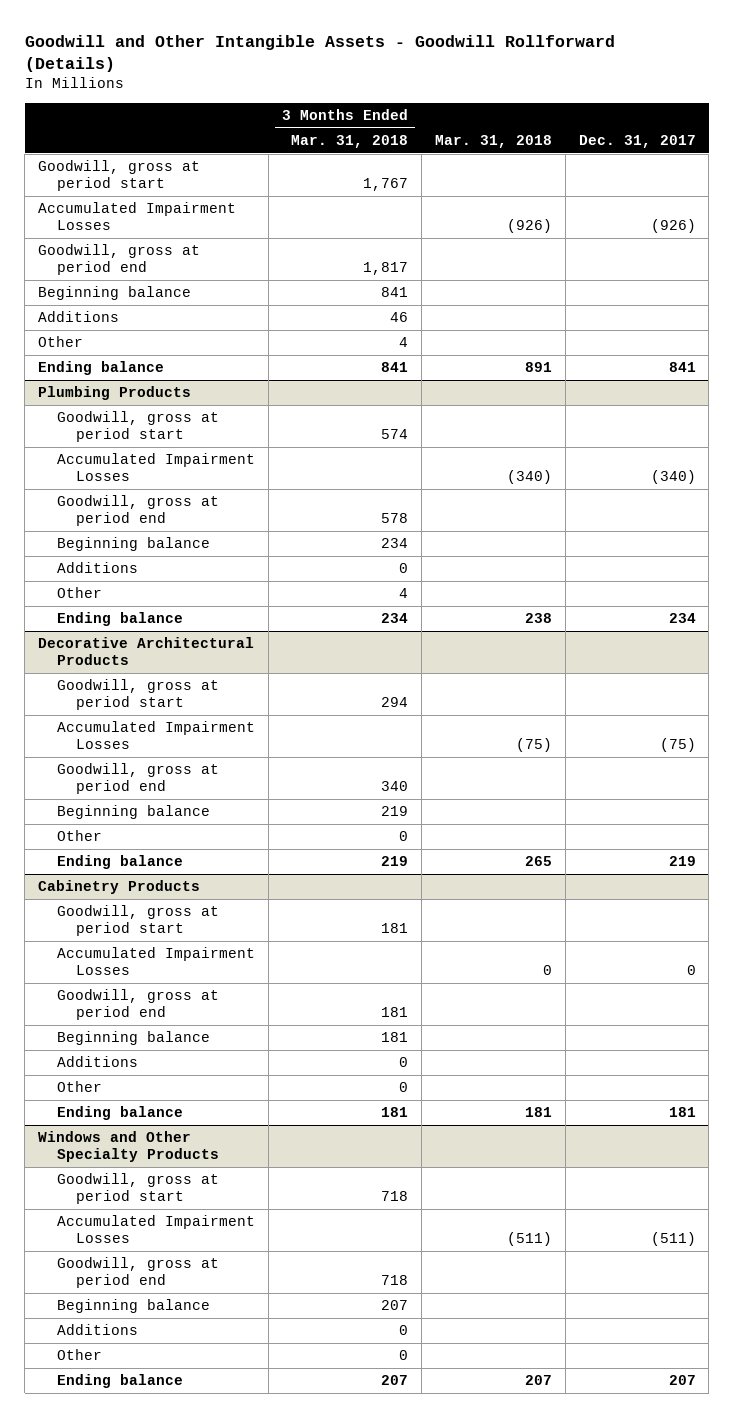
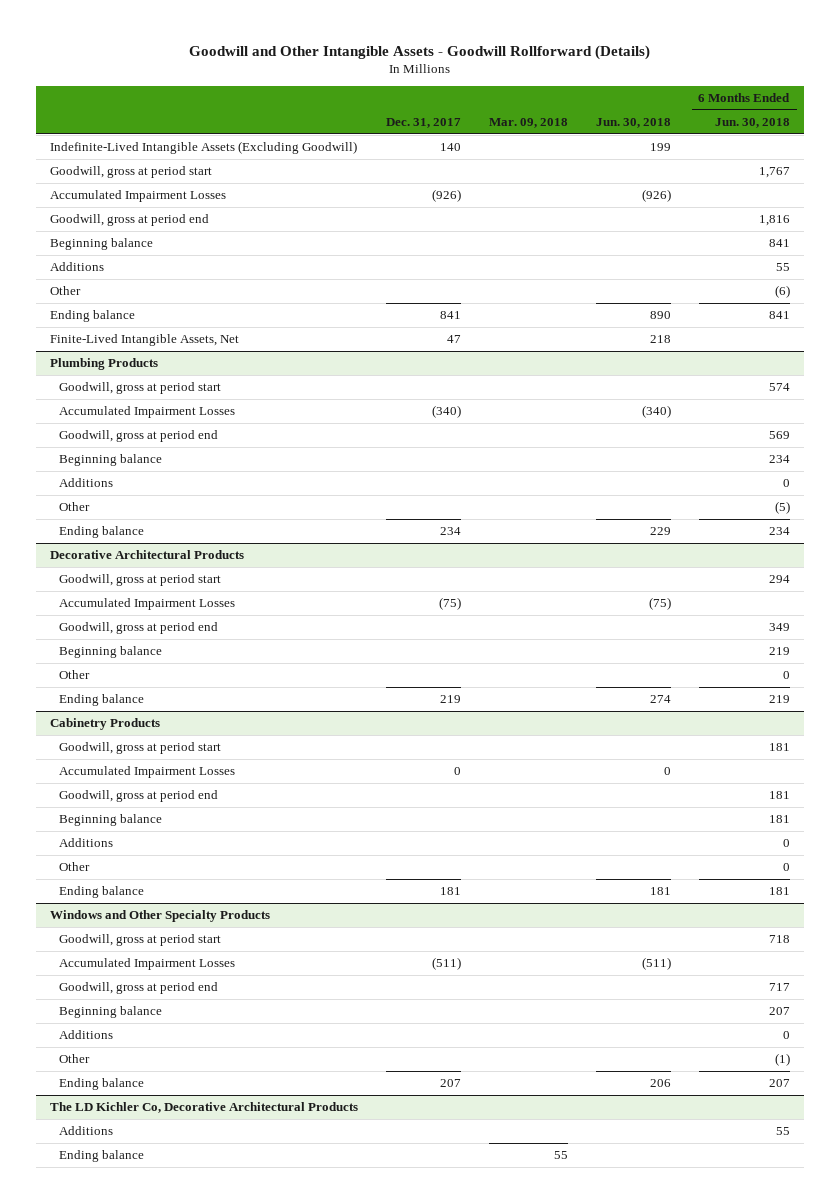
- | 3 Months Ended Mar. 31, 2018 | Mar. 31, 2018 | Dec. 31, 2017
+ | Dec. 31, 2017 | Mar. 09, 2018 | Jun. 30, 2018 | 6 Months Ended Jun. 30, 2018
+ Indefinite-Lived Intangible Assets (Excluding Goodwill) | 140 | | 199 |
+ Finite-Lived Intangible Assets, Net | 47 | | 218 |
+ The LD Kichler Co, Decorative Architectural Products
+ Additions | | | | 55
+ Ending balance | | 55 | |

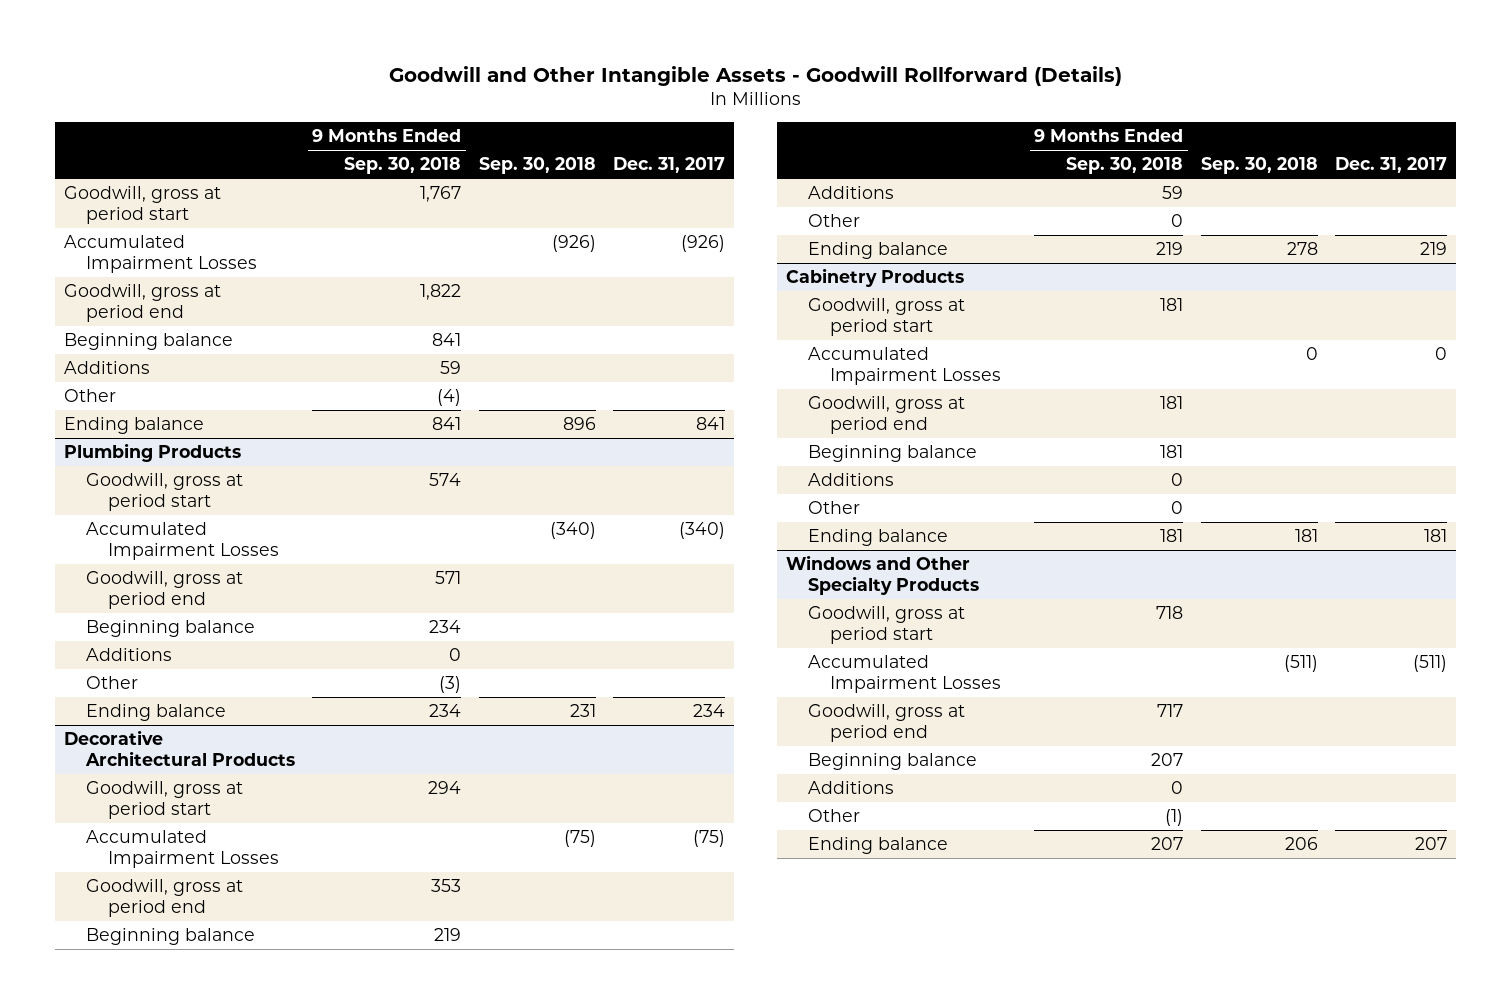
- | Dec. 31, 2017 | Mar. 09, 2018 | Jun. 30, 2018 | 6 Months Ended Jun. 30, 2018
+ | 9 Months Ended Sep. 30, 2018 | Sep. 30, 2018 | Dec. 31, 2017
- Indefinite-Lived Intangible Assets (Excluding Goodwill) | 140 | | 199 |
- Finite-Lived Intangible Assets, Net | 47 | | 218 |
@ Decorative Architectural Products
+ Additions | 59 | |
- The LD Kichler Co, Decorative Architectural Products
- Additions | | | | 55
- Ending balance | | 55 | |

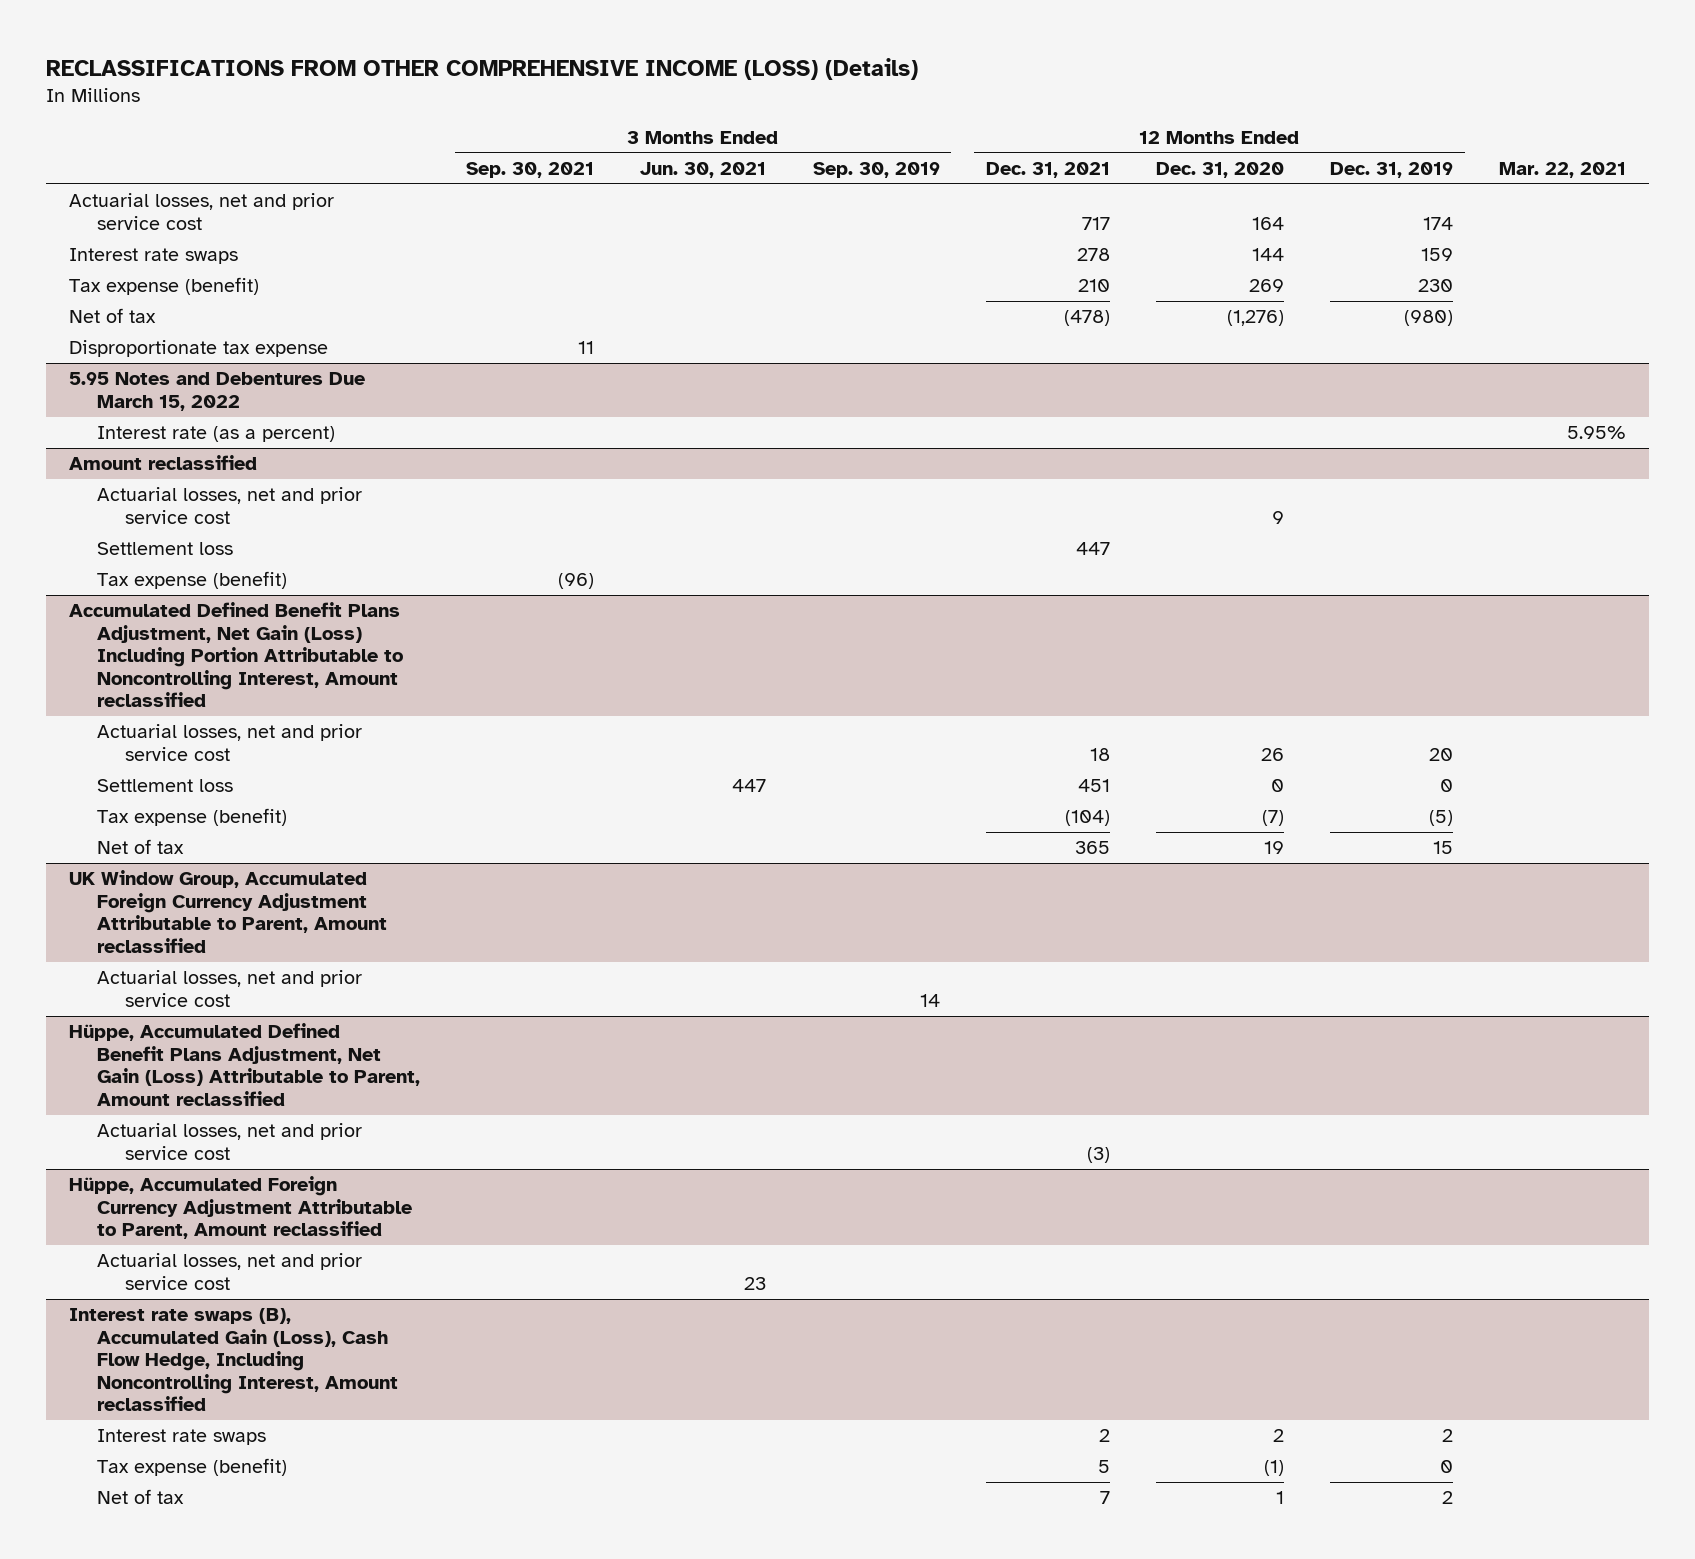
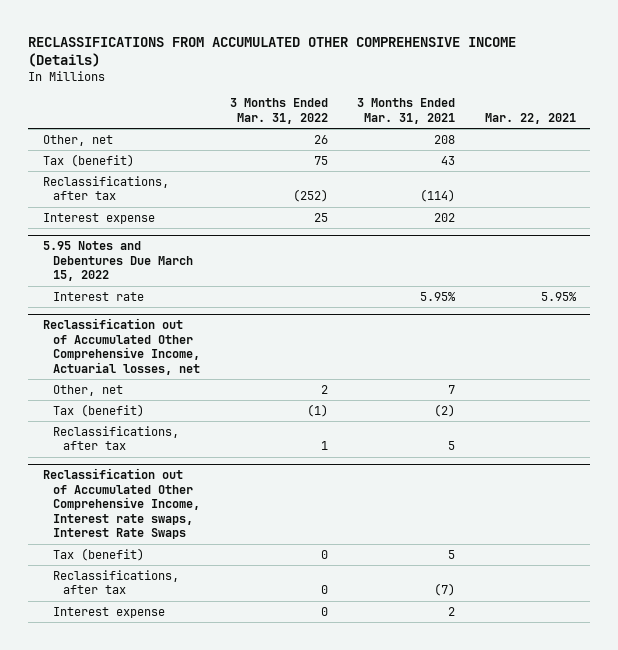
- RECLASSIFICATIONS FROM OTHER COMPREHENSIVE INCOME (LOSS) (Details)
+ RECLASSIFICATIONS FROM ACCUMULATED OTHER COMPREHENSIVE INCOME (Details)
- | 3 Months Ended Sep. 30, 2021 | 3 Months Ended Jun. 30, 2021 | 3 Months Ended Sep. 30, 2019 | 12 Months Ended Dec. 31, 2021 | 12 Months Ended Dec. 31, 2020 | 12 Months Ended Dec. 31, 2019 | Mar. 22, 2021
+ | 3 Months Ended Mar. 31, 2022 | 3 Months Ended Mar. 31, 2021 | Mar. 22, 2021
- Actuarial losses, net and prior service cost | | | | 717 | 164 | 174 |
- Interest rate swaps | | | | 278 | 144 | 159 |
- Tax expense (benefit) | | | | 210 | 269 | 230 |
- Net of tax | | | | (478) | (1,276) | (980) |
- Disproportionate tax expense | 11 | | | | | |
+ Other, net | 26 | 208 |
+ Tax (benefit) | 75 | 43 |
+ Reclassifications, after tax | (252) | (114) |
+ Interest expense | 25 | 202 |
@ 5.95 Notes and Debentures Due March 15, 2022
- Interest rate (as a percent) | | | | | | | 5.95%
- Amount reclassified
- Actuarial losses, net and prior service cost | | | | | 9 | |
- Settlement loss | | | | 447 | | |
- Tax expense (benefit) | (96) | | | | | |
- Accumulated Defined Benefit Plans Adjustment, Net Gain (Loss) Including Portion Attributable to Noncontrolling Interest, Amount reclassified
- Actuarial losses, net and prior service cost | | | | 18 | 26 | 20 |
- Settlement loss | | 447 | | 451 | 0 | 0 |
- Tax expense (benefit) | | | | (104) | (7) | (5) |
- Net of tax | | | | 365 | 19 | 15 |
- UK Window Group, Accumulated Foreign Currency Adjustment Attributable to Parent, Amount reclassified
- Actuarial losses, net and prior service cost | | | 14 | | | |
- Hüppe, Accumulated Defined Benefit Plans Adjustment, Net Gain (Loss) Attributable to Parent, Amount reclassified
- Actuarial losses, net and prior service cost | | | | (3) | | |
- Hüppe, Accumulated Foreign Currency Adjustment Attributable to Parent, Amount reclassified
- Actuarial losses, net and prior service cost | | 23 | | | | |
- Interest rate swaps (B), Accumulated Gain (Loss), Cash Flow Hedge, Including Noncontrolling Interest, Amount reclassified
- Interest rate swaps | | | | 2 | 2 | 2 |
- Tax expense (benefit) | | | | 5 | (1) | 0 |
- Net of tax | | | | 7 | 1 | 2 |
@ 5.95 Notes and Debentures Due March 15, 2022
+ Interest rate | | 5.95% | 5.95%
+ Reclassification out of Accumulated Other Comprehensive Income, Actuarial losses, net
+ Other, net | 2 | 7 |
+ Tax (benefit) | (1) | (2) |
+ Reclassifications, after tax | 1 | 5 |
+ Reclassification out of Accumulated Other Comprehensive Income, Interest rate swaps, Interest Rate Swaps
+ Tax (benefit) | 0 | 5 |
+ Reclassifications, after tax | 0 | (7) |
+ Interest expense | 0 | 2 |

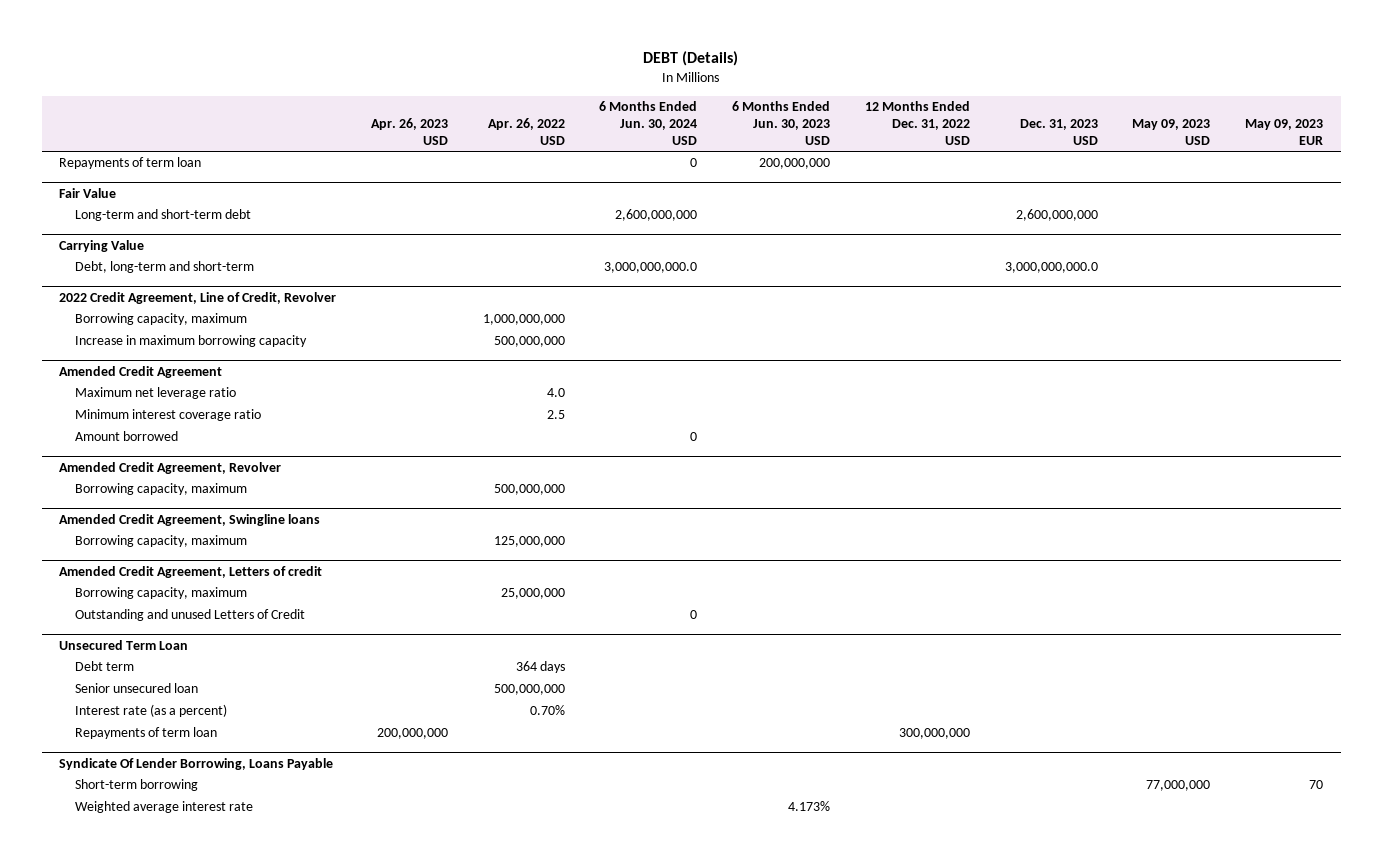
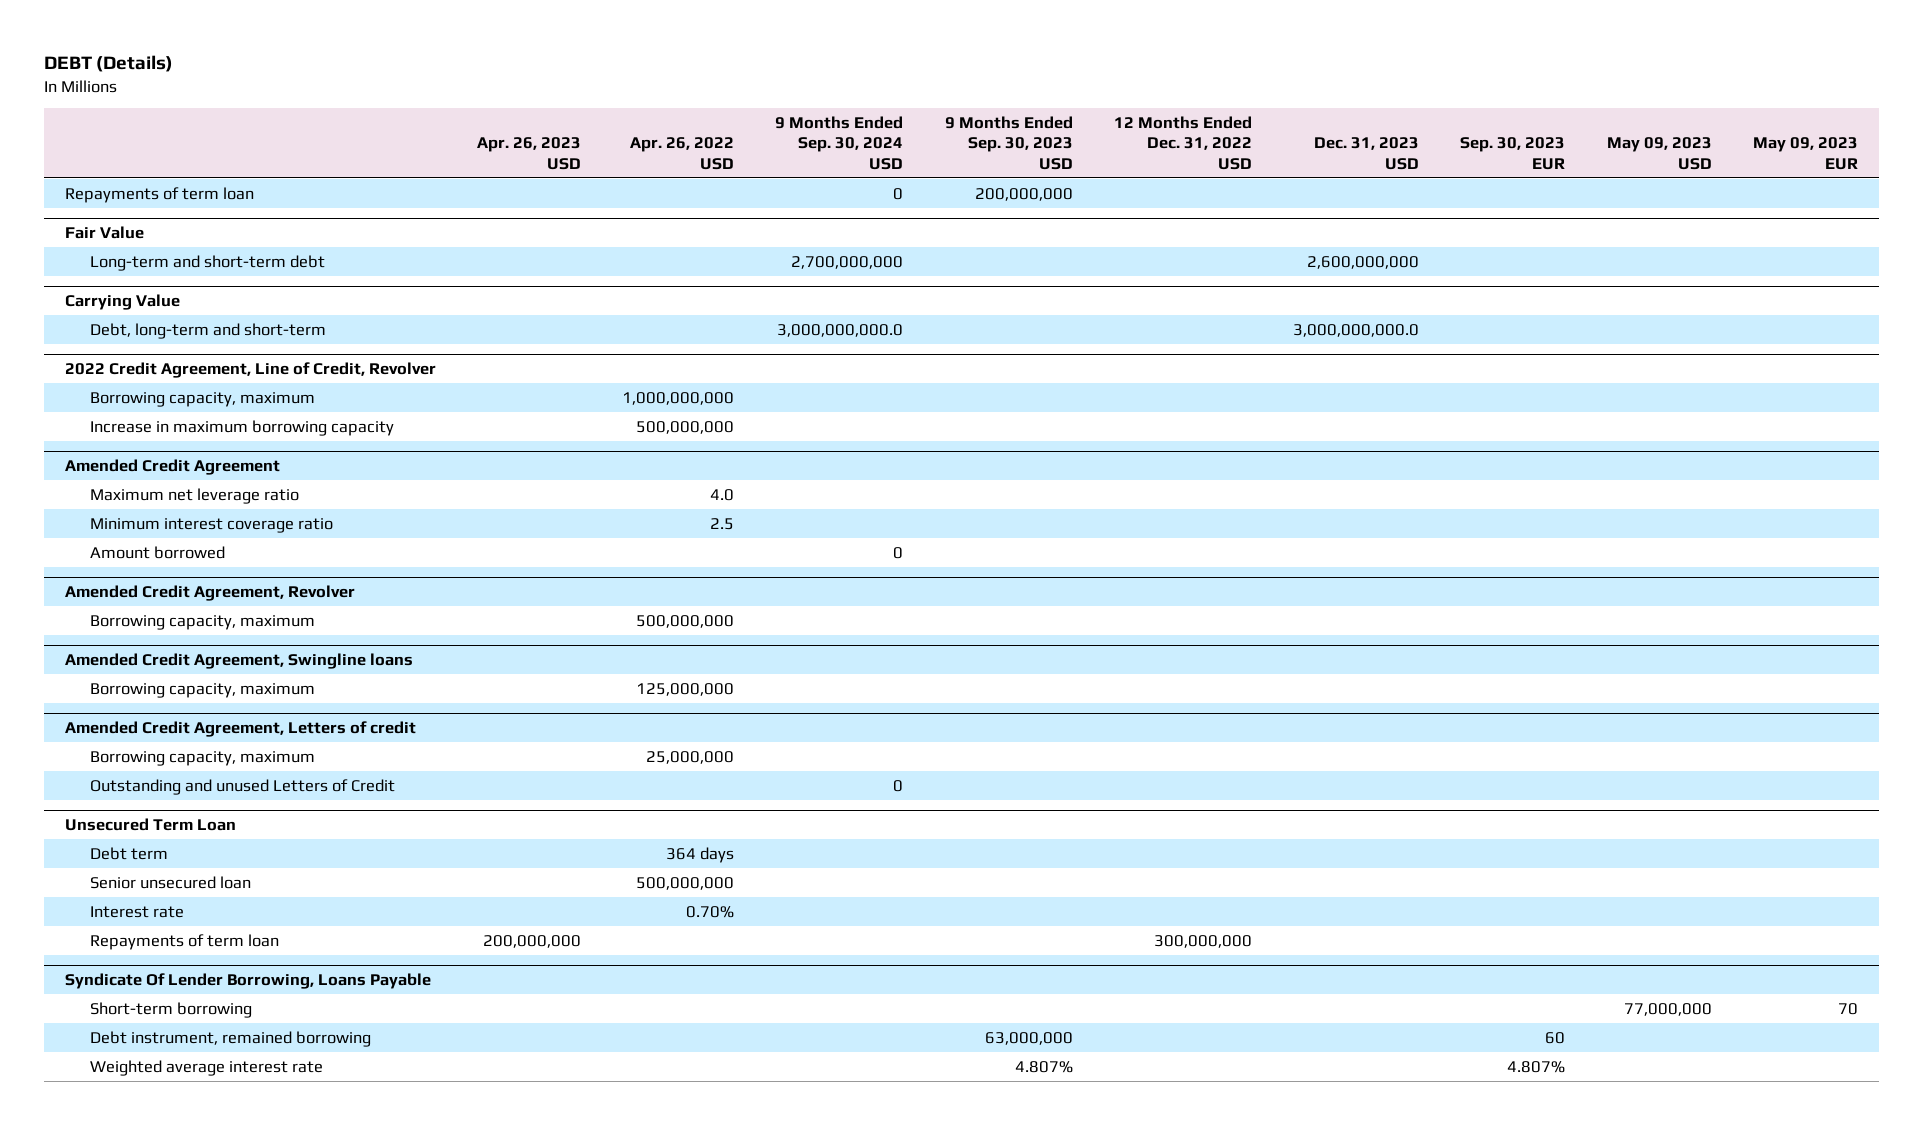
- | Apr. 26, 2023 USD | Apr. 26, 2022 USD | 6 Months Ended Jun. 30, 2024 USD | 6 Months Ended Jun. 30, 2023 USD | 12 Months Ended Dec. 31, 2022 USD | Dec. 31, 2023 USD | May 09, 2023 USD | May 09, 2023 EUR
+ | Apr. 26, 2023 USD | Apr. 26, 2022 USD | 9 Months Ended Sep. 30, 2024 USD | 9 Months Ended Sep. 30, 2023 USD | 12 Months Ended Dec. 31, 2022 USD | Dec. 31, 2023 USD | Sep. 30, 2023 EUR | May 09, 2023 USD | May 09, 2023 EUR
@ Unsecured Term Loan
- Interest rate (as a percent) | | 0.70% | | | | | |
+ Interest rate | | 0.70% | | | | | | |
@ Syndicate Of Lender Borrowing, Loans Payable
+ Debt instrument, remained borrowing | | | | 63,000,000 | | | 60 | |

